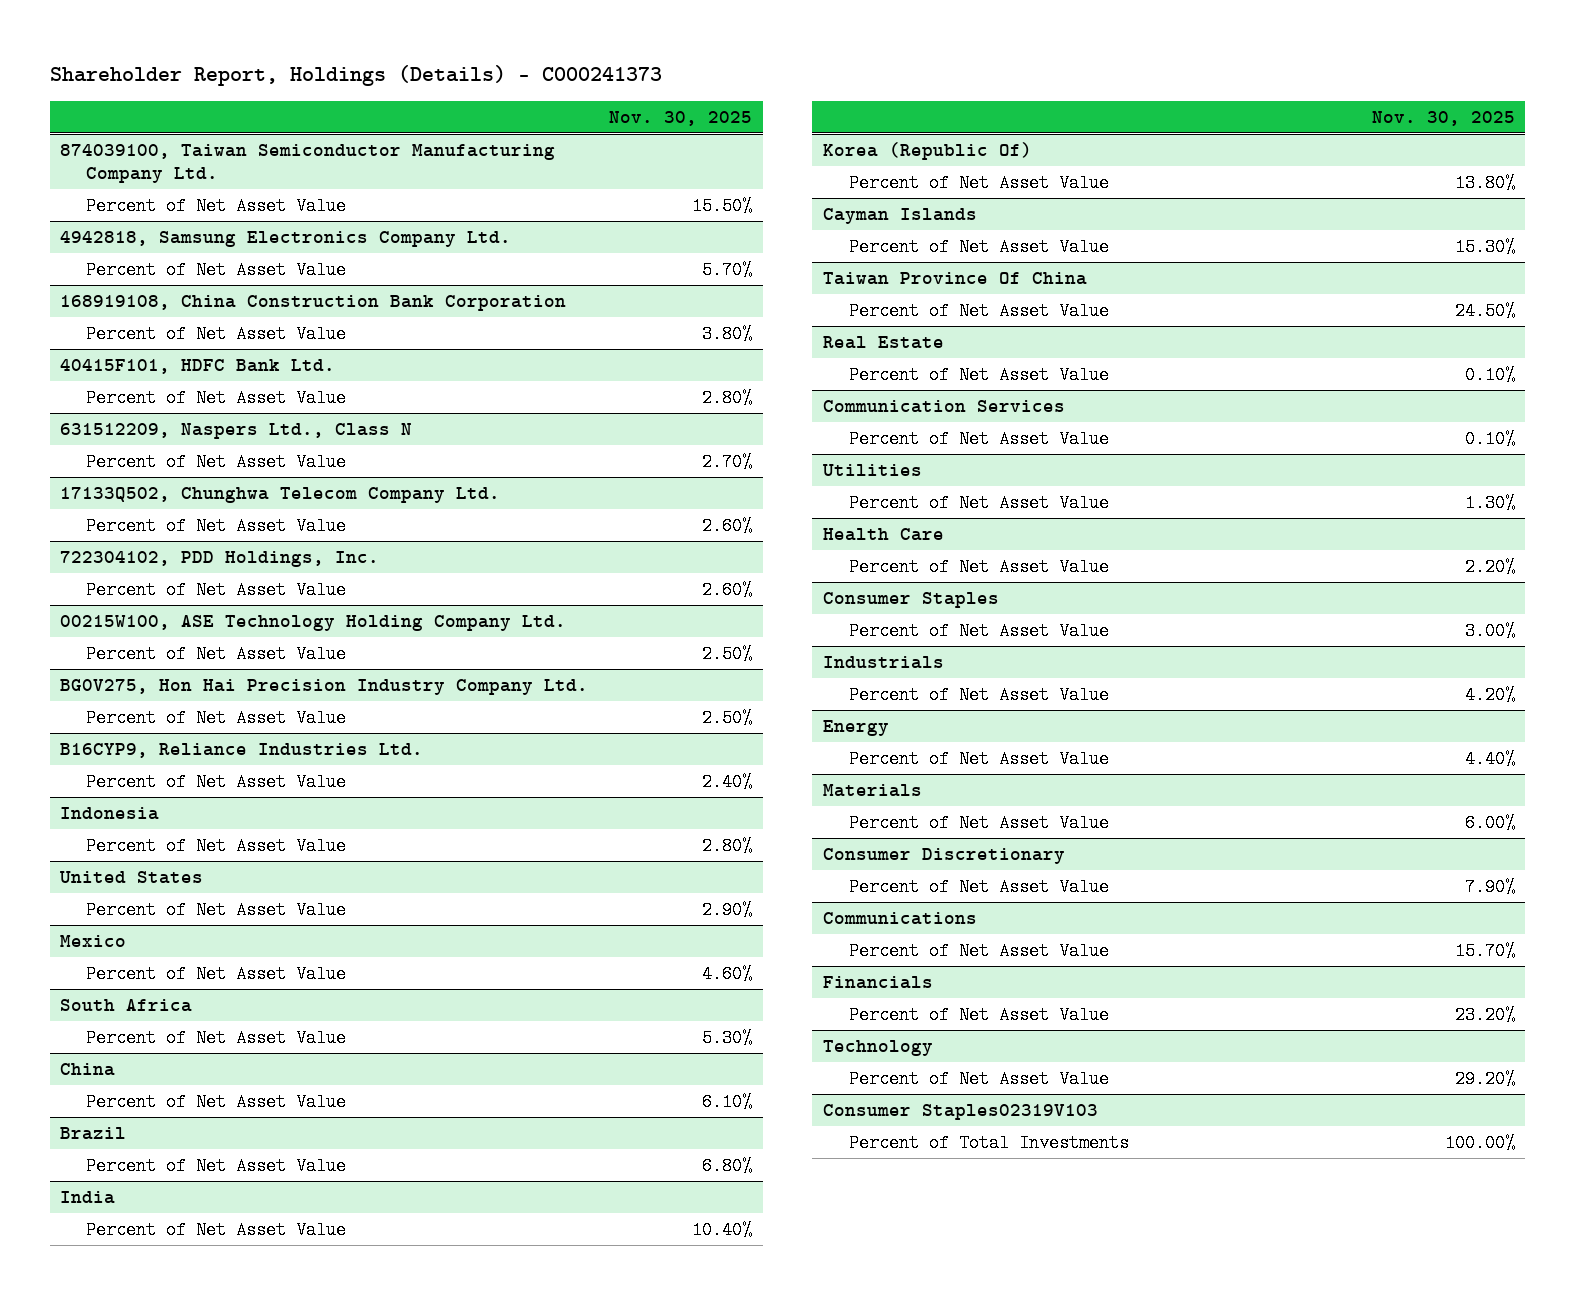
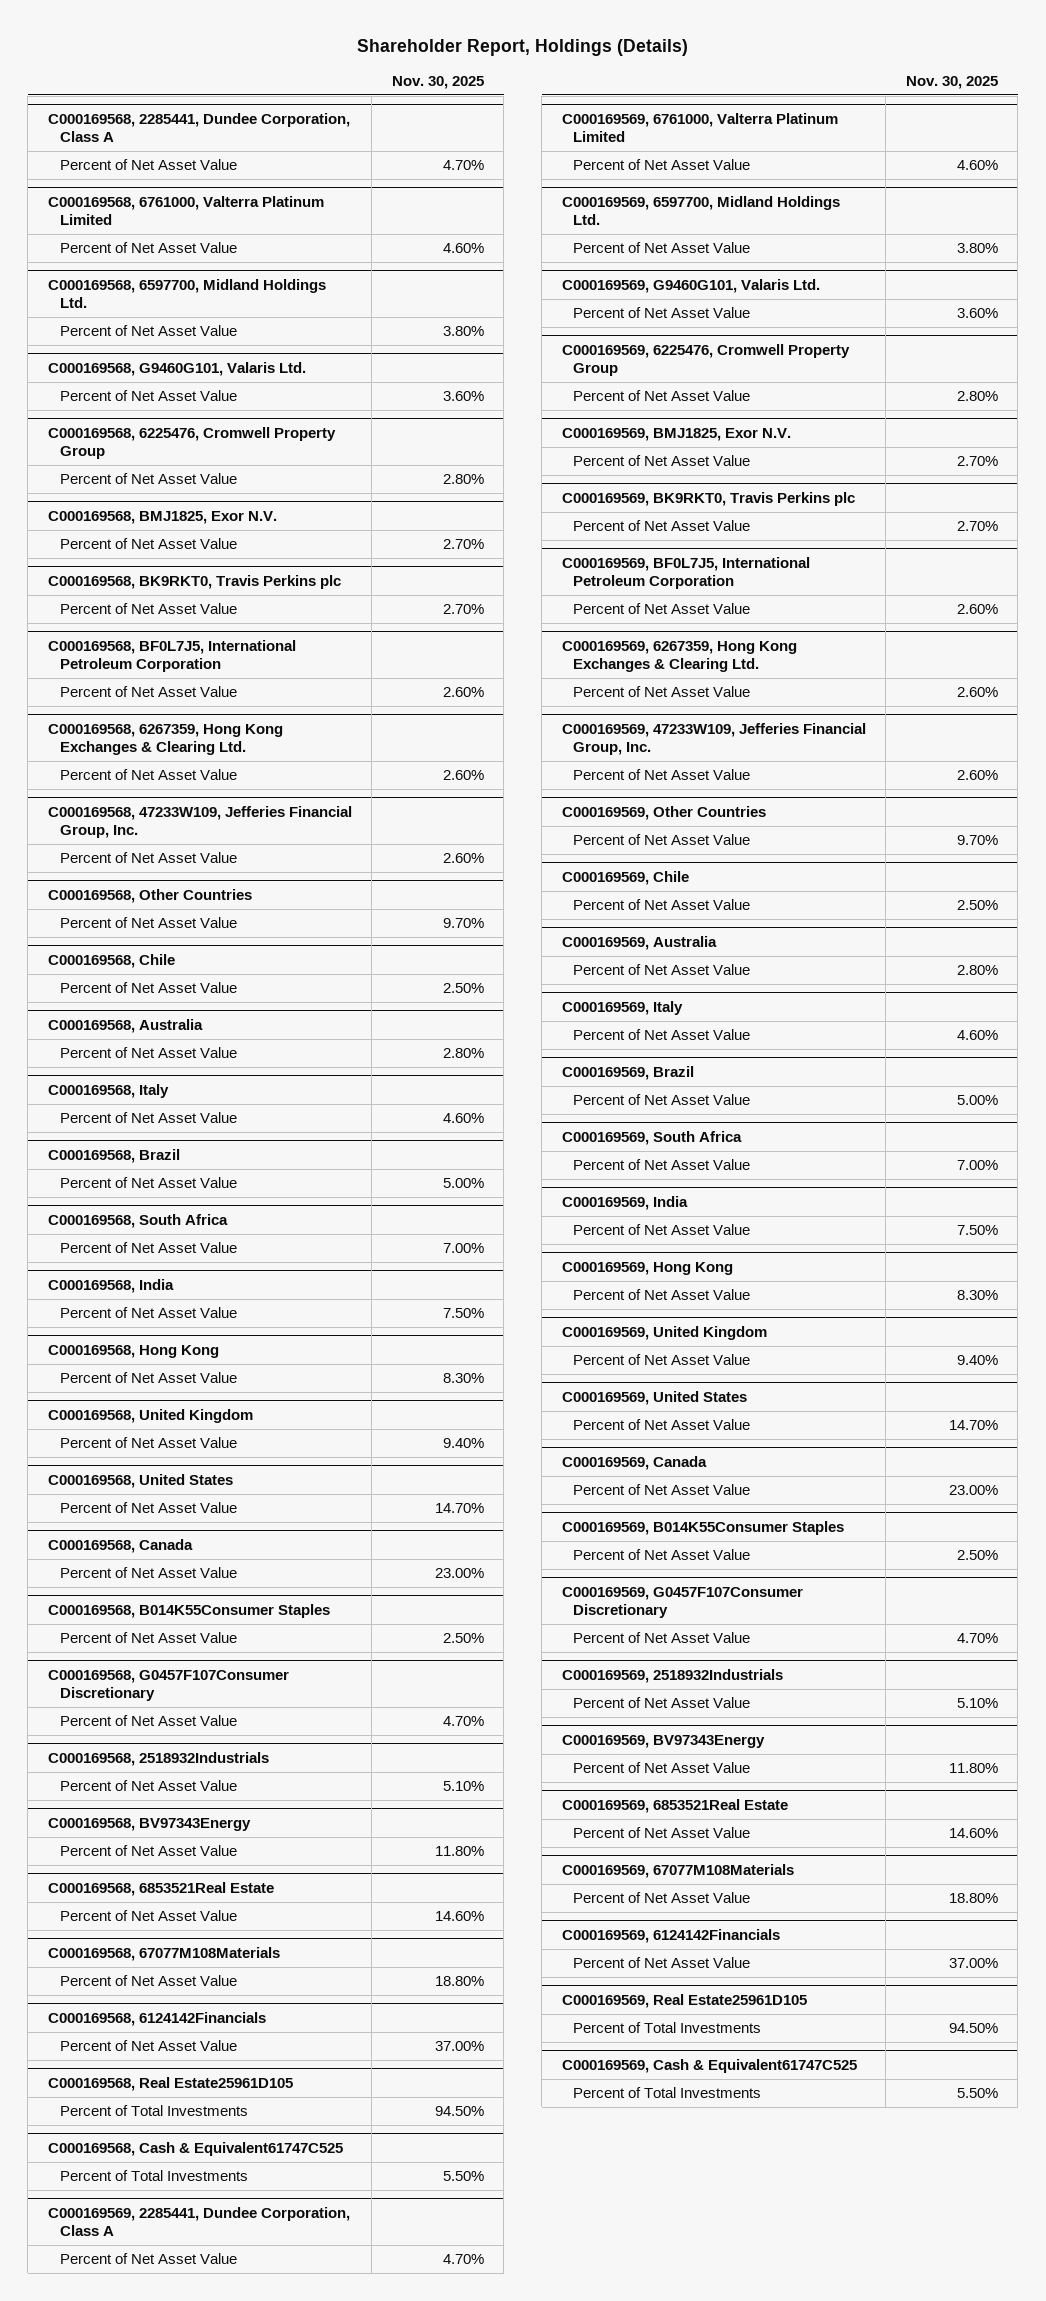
- Shareholder Report, Holdings (Details) - C000241373
+ Shareholder Report, Holdings (Details)
- 874039100, Taiwan Semiconductor Manufacturing Company Ltd.
- Percent of Net Asset Value | 15.50%
- 4942818, Samsung Electronics Company Ltd.
- Percent of Net Asset Value | 5.70%
- 168919108, China Construction Bank Corporation
+ C000169568, 2285441, Dundee Corporation, Class A
+ Percent of Net Asset Value | 4.70%
+ C000169568, 6761000, Valterra Platinum Limited
+ Percent of Net Asset Value | 4.60%
+ C000169568, 6597700, Midland Holdings Ltd.
- 40415F101, HDFC Bank Ltd.
+ C000169568, G9460G101, Valaris Ltd.
+ Percent of Net Asset Value | 3.60%
+ C000169568, 6225476, Cromwell Property Group
- 631512209, Naspers Ltd., Class N
+ C000169568, BMJ1825, Exor N.V.
- 17133Q502, Chunghwa Telecom Company Ltd.
+ C000169568, BK9RKT0, Travis Perkins plc
+ Percent of Net Asset Value | 2.70%
+ C000169568, BF0L7J5, International Petroleum Corporation
- 722304102, PDD Holdings, Inc.
+ C000169568, 6267359, Hong Kong Exchanges & Clearing Ltd.
- 00215W100, ASE Technology Holding Company Ltd.
+ C000169568, 47233W109, Jefferies Financial Group, Inc.
+ Percent of Net Asset Value | 2.60%
+ C000169568, Other Countries
+ Percent of Net Asset Value | 9.70%
+ C000169568, Chile
- BG0V275, Hon Hai Precision Industry Company Ltd.
+ C000169568, Australia
+ Percent of Net Asset Value | 2.80%
+ C000169568, Italy
+ Percent of Net Asset Value | 4.60%
+ C000169568, Brazil
+ Percent of Net Asset Value | 5.00%
+ C000169568, South Africa
+ Percent of Net Asset Value | 7.00%
+ C000169568, India
+ Percent of Net Asset Value | 7.50%
+ C000169568, Hong Kong
+ Percent of Net Asset Value | 8.30%
+ C000169568, United Kingdom
+ Percent of Net Asset Value | 9.40%
+ C000169568, United States
+ Percent of Net Asset Value | 14.70%
+ C000169568, Canada
+ Percent of Net Asset Value | 23.00%
+ C000169568, B014K55Consumer Staples
- B16CYP9, Reliance Industries Ltd.
- Percent of Net Asset Value | 2.40%
- Indonesia
+ C000169568, G0457F107Consumer Discretionary
+ Percent of Net Asset Value | 4.70%
+ C000169568, 2518932Industrials
+ Percent of Net Asset Value | 5.10%
+ C000169568, BV97343Energy
+ Percent of Net Asset Value | 11.80%
+ C000169568, 6853521Real Estate
+ Percent of Net Asset Value | 14.60%
+ C000169568, 67077M108Materials
+ Percent of Net Asset Value | 18.80%
+ C000169568, 6124142Financials
+ Percent of Net Asset Value | 37.00%
+ C000169568, Real Estate25961D105
+ Percent of Total Investments | 94.50%
+ C000169568, Cash & Equivalent61747C525
+ Percent of Total Investments | 5.50%
+ C000169569, 2285441, Dundee Corporation, Class A
+ Percent of Net Asset Value | 4.70%
+ C000169569, 6761000, Valterra Platinum Limited
+ Percent of Net Asset Value | 4.60%
+ C000169569, 6597700, Midland Holdings Ltd.
+ Percent of Net Asset Value | 3.80%
+ C000169569, G9460G101, Valaris Ltd.
+ Percent of Net Asset Value | 3.60%
+ C000169569, 6225476, Cromwell Property Group
- United States
- Percent of Net Asset Value | 2.90%
- Mexico
+ C000169569, BMJ1825, Exor N.V.
+ Percent of Net Asset Value | 2.70%
+ C000169569, BK9RKT0, Travis Perkins plc
+ Percent of Net Asset Value | 2.70%
+ C000169569, BF0L7J5, International Petroleum Corporation
+ Percent of Net Asset Value | 2.60%
+ C000169569, 6267359, Hong Kong Exchanges & Clearing Ltd.
+ Percent of Net Asset Value | 2.60%
+ C000169569, 47233W109, Jefferies Financial Group, Inc.
+ Percent of Net Asset Value | 2.60%
+ C000169569, Other Countries
+ Percent of Net Asset Value | 9.70%
+ C000169569, Chile
+ Percent of Net Asset Value | 2.50%
+ C000169569, Australia
+ Percent of Net Asset Value | 2.80%
+ C000169569, Italy
- South Africa
- Percent of Net Asset Value | 5.30%
- China
- Percent of Net Asset Value | 6.10%
- Brazil
- Percent of Net Asset Value | 6.80%
- India
- Percent of Net Asset Value | 10.40%
- Korea (Republic Of)
- Percent of Net Asset Value | 13.80%
- Cayman Islands
- Percent of Net Asset Value | 15.30%
- Taiwan Province Of China
- Percent of Net Asset Value | 24.50%
- Real Estate
- Percent of Net Asset Value | 0.10%
- Communication Services
- Percent of Net Asset Value | 0.10%
- Utilities
- Percent of Net Asset Value | 1.30%
- Health Care
- Percent of Net Asset Value | 2.20%
- Consumer Staples
- Percent of Net Asset Value | 3.00%
- Industrials
- Percent of Net Asset Value | 4.20%
- Energy
- Percent of Net Asset Value | 4.40%
- Materials
- Percent of Net Asset Value | 6.00%
- Consumer Discretionary
- Percent of Net Asset Value | 7.90%
- Communications
- Percent of Net Asset Value | 15.70%
- Financials
- Percent of Net Asset Value | 23.20%
- Technology
- Percent of Net Asset Value | 29.20%
- Consumer Staples02319V103
- Percent of Total Investments | 100.00%
+ C000169569, Brazil
+ Percent of Net Asset Value | 5.00%
+ C000169569, South Africa
+ Percent of Net Asset Value | 7.00%
+ C000169569, India
+ Percent of Net Asset Value | 7.50%
+ C000169569, Hong Kong
+ Percent of Net Asset Value | 8.30%
+ C000169569, United Kingdom
+ Percent of Net Asset Value | 9.40%
+ C000169569, United States
+ Percent of Net Asset Value | 14.70%
+ C000169569, Canada
+ Percent of Net Asset Value | 23.00%
+ C000169569, B014K55Consumer Staples
+ Percent of Net Asset Value | 2.50%
+ C000169569, G0457F107Consumer Discretionary
+ Percent of Net Asset Value | 4.70%
+ C000169569, 2518932Industrials
+ Percent of Net Asset Value | 5.10%
+ C000169569, BV97343Energy
+ Percent of Net Asset Value | 11.80%
+ C000169569, 6853521Real Estate
+ Percent of Net Asset Value | 14.60%
+ C000169569, 67077M108Materials
+ Percent of Net Asset Value | 18.80%
+ C000169569, 6124142Financials
+ Percent of Net Asset Value | 37.00%
+ C000169569, Real Estate25961D105
+ Percent of Total Investments | 94.50%
+ C000169569, Cash & Equivalent61747C525
+ Percent of Total Investments | 5.50%

